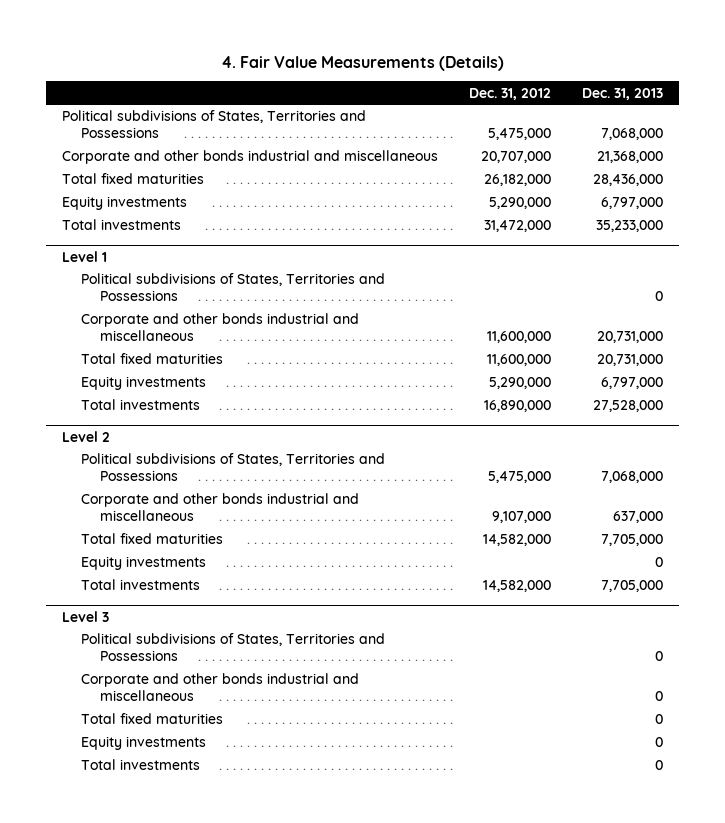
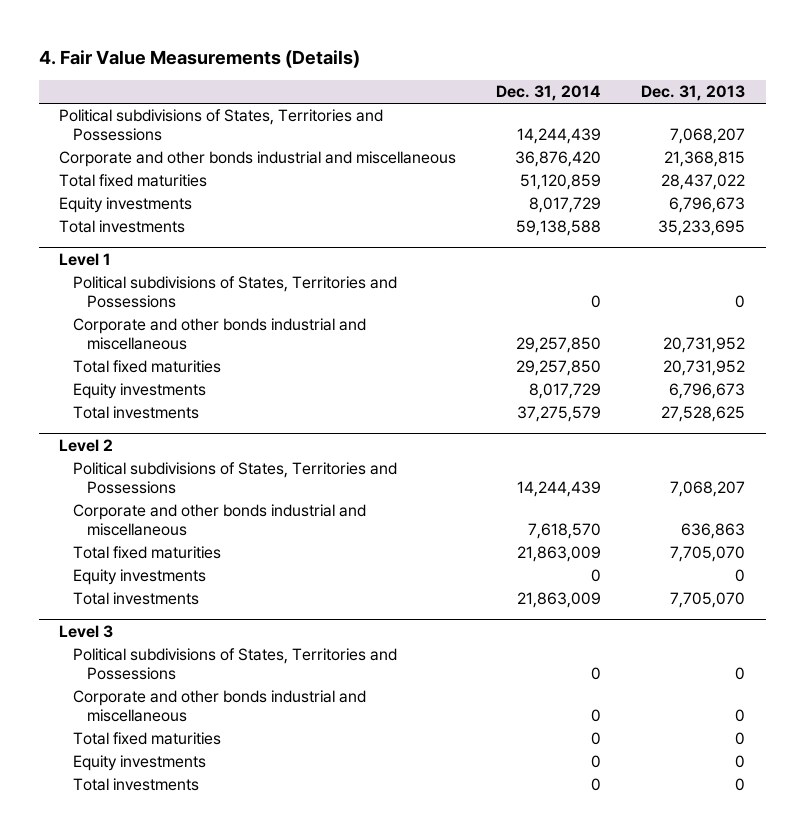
- | Dec. 31, 2012 | Dec. 31, 2013
+ | Dec. 31, 2014 | Dec. 31, 2013
- Political subdivisions of States, Territories and Possessions | 5,475,000 | 7,068,000
- Corporate and other bonds industrial and miscellaneous | 20,707,000 | 21,368,000
- Total fixed maturities | 26,182,000 | 28,436,000
- Equity investments | 5,290,000 | 6,797,000
- Total investments | 31,472,000 | 35,233,000
+ Political subdivisions of States, Territories and Possessions | 14,244,439 | 7,068,207
+ Corporate and other bonds industrial and miscellaneous | 36,876,420 | 21,368,815
+ Total fixed maturities | 51,120,859 | 28,437,022
+ Equity investments | 8,017,729 | 6,796,673
+ Total investments | 59,138,588 | 35,233,695
@ Level 1
- Corporate and other bonds industrial and miscellaneous | 11,600,000 | 20,731,000
- Total fixed maturities | 11,600,000 | 20,731,000
- Equity investments | 5,290,000 | 6,797,000
- Total investments | 16,890,000 | 27,528,000
+ Corporate and other bonds industrial and miscellaneous | 29,257,850 | 20,731,952
+ Total fixed maturities | 29,257,850 | 20,731,952
+ Equity investments | 8,017,729 | 6,796,673
+ Total investments | 37,275,579 | 27,528,625
@ Level 2
- Political subdivisions of States, Territories and Possessions | 5,475,000 | 7,068,000
- Corporate and other bonds industrial and miscellaneous | 9,107,000 | 637,000
- Total fixed maturities | 14,582,000 | 7,705,000
+ Political subdivisions of States, Territories and Possessions | 14,244,439 | 7,068,207
+ Corporate and other bonds industrial and miscellaneous | 7,618,570 | 636,863
+ Total fixed maturities | 21,863,009 | 7,705,070
- Total investments | 14,582,000 | 7,705,000
+ Total investments | 21,863,009 | 7,705,070

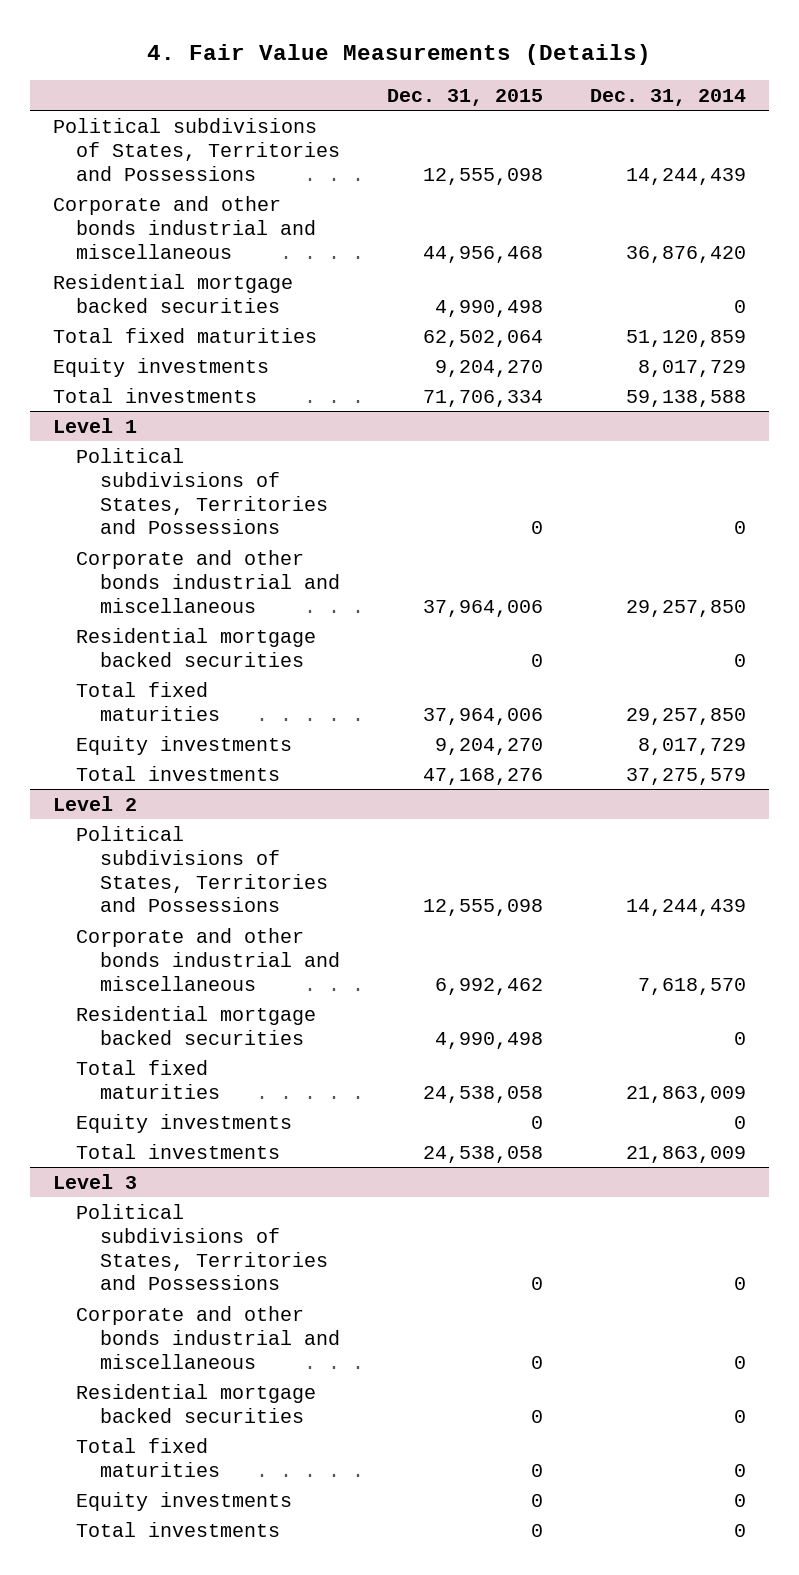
- | Dec. 31, 2014 | Dec. 31, 2013
+ | Dec. 31, 2015 | Dec. 31, 2014
+ Residential mortgage backed securities | 4,990,498 | 0
@ Level 1
+ Residential mortgage backed securities | 0 | 0
@ Level 2
+ Residential mortgage backed securities | 4,990,498 | 0
@ Level 3
+ Residential mortgage backed securities | 0 | 0

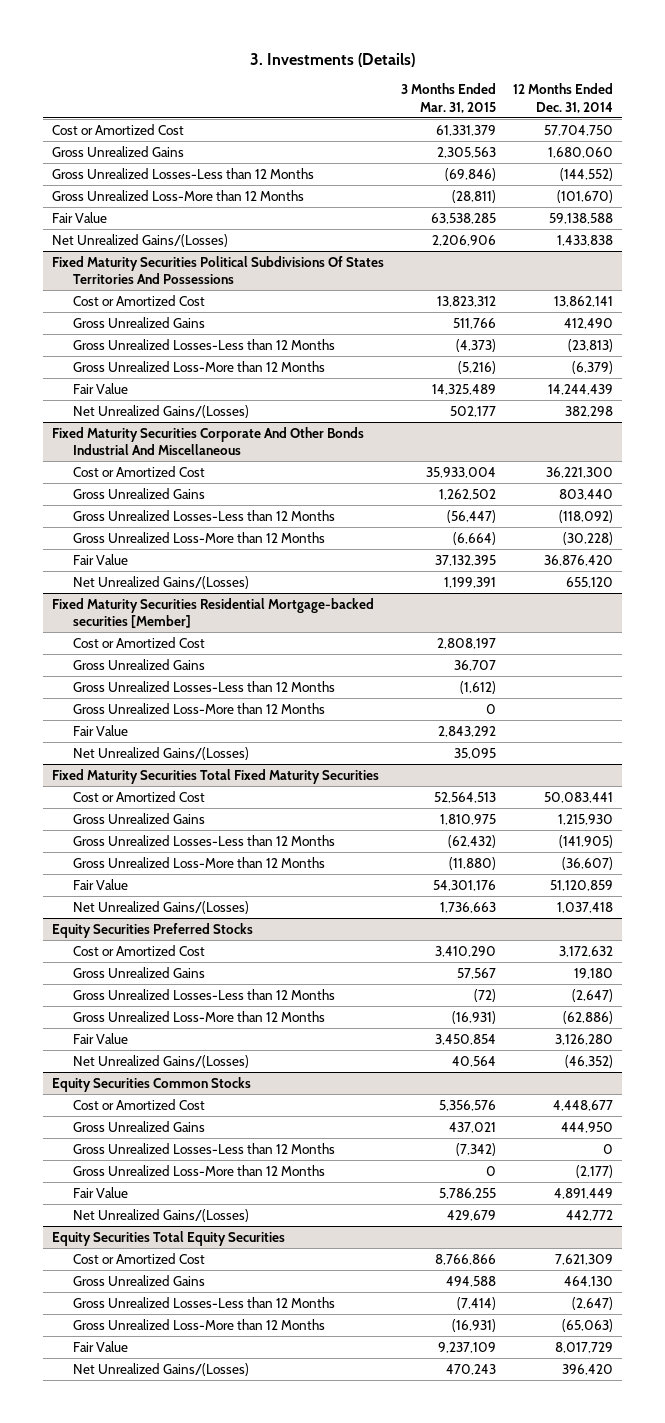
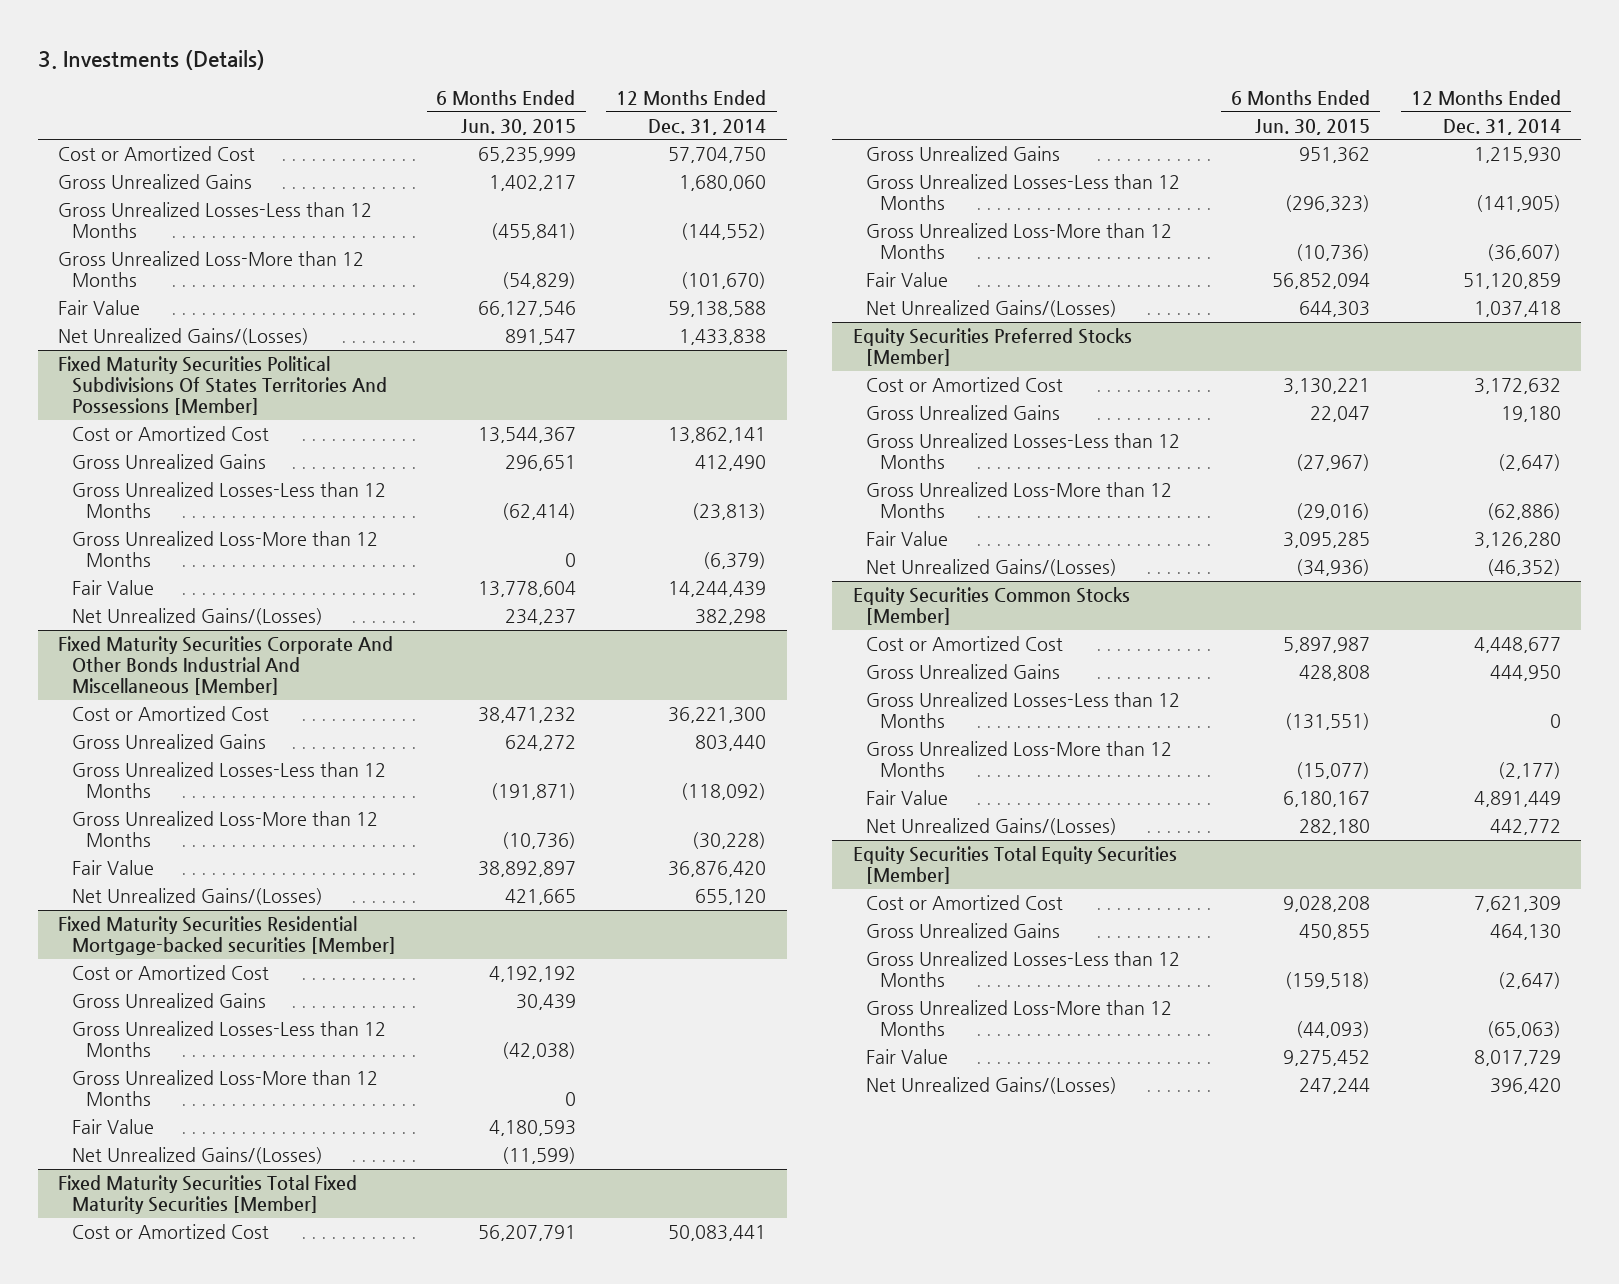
- | 3 Months Ended Mar. 31, 2015 | 12 Months Ended Dec. 31, 2014
+ | 6 Months Ended Jun. 30, 2015 | 12 Months Ended Dec. 31, 2014
- Fixed Maturity Securities Political Subdivisions Of States Territories And Possessions
+ Fixed Maturity Securities Political Subdivisions Of States Territories And Possessions [Member]
- Fixed Maturity Securities Corporate And Other Bonds Industrial And Miscellaneous
+ Fixed Maturity Securities Corporate And Other Bonds Industrial And Miscellaneous [Member]
- Fixed Maturity Securities Total Fixed Maturity Securities
+ Fixed Maturity Securities Total Fixed Maturity Securities [Member]
- Equity Securities Preferred Stocks
+ Equity Securities Preferred Stocks [Member]
- Equity Securities Common Stocks
+ Equity Securities Common Stocks [Member]
- Equity Securities Total Equity Securities
+ Equity Securities Total Equity Securities [Member]

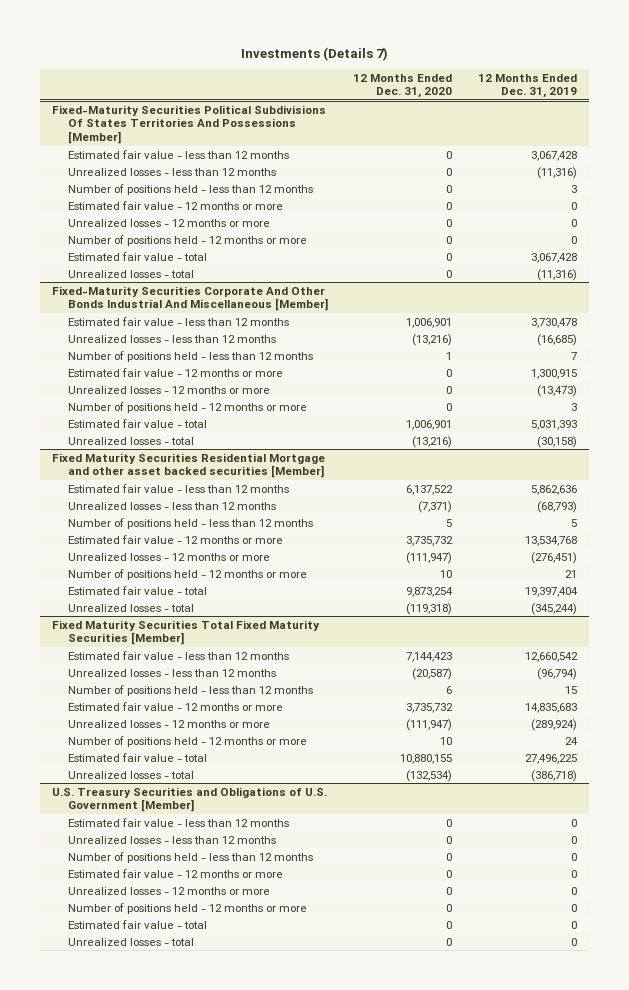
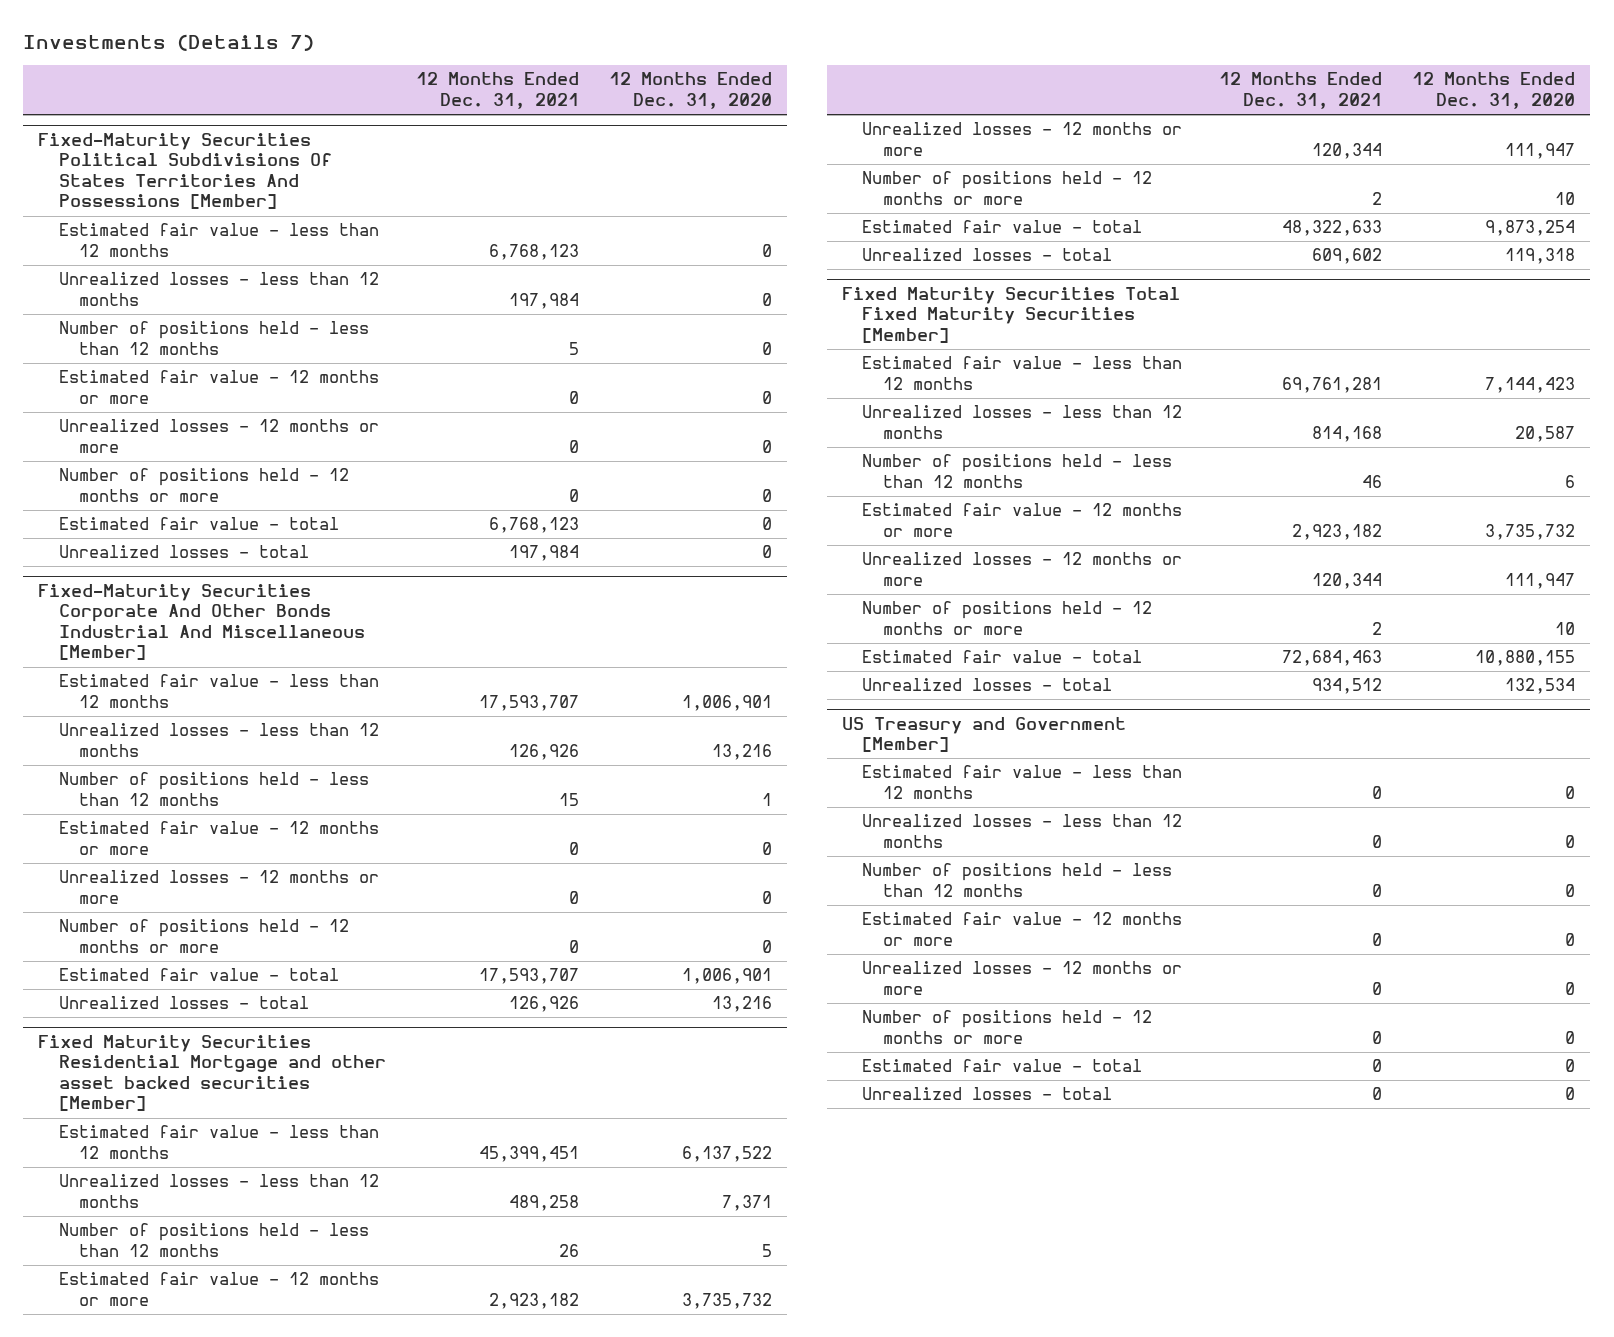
- | 12 Months Ended Dec. 31, 2020 | 12 Months Ended Dec. 31, 2019
+ | 12 Months Ended Dec. 31, 2021 | 12 Months Ended Dec. 31, 2020
@ Fixed-Maturity Securities Corporate And Other Bonds Industrial And Miscellaneous [Member]
- Unrealized losses - less than 12 months | (13,216) | (16,685)
+ Unrealized losses - less than 12 months | 126,926 | 13,216
- Unrealized losses - total | (13,216) | (30,158)
+ Unrealized losses - total | 126,926 | 13,216
@ Fixed Maturity Securities Residential Mortgage and other asset backed securities [Member]
- Unrealized losses - less than 12 months | (7,371) | (68,793)
+ Unrealized losses - less than 12 months | 489,258 | 7,371
- Unrealized losses - 12 months or more | (111,947) | (276,451)
+ Unrealized losses - 12 months or more | 120,344 | 111,947
- Unrealized losses - total | (119,318) | (345,244)
+ Unrealized losses - total | 609,602 | 119,318
@ Fixed Maturity Securities Total Fixed Maturity Securities [Member]
- Unrealized losses - less than 12 months | (20,587) | (96,794)
+ Unrealized losses - less than 12 months | 814,168 | 20,587
- Unrealized losses - 12 months or more | (111,947) | (289,924)
+ Unrealized losses - 12 months or more | 120,344 | 111,947
- Unrealized losses - total | (132,534) | (386,718)
- U.S. Treasury Securities and Obligations of U.S. Government [Member]
@ Fixed Maturity Securities Total Fixed Maturity Securities [Member]
+ Unrealized losses - total | 934,512 | 132,534
+ US Treasury and Government [Member]

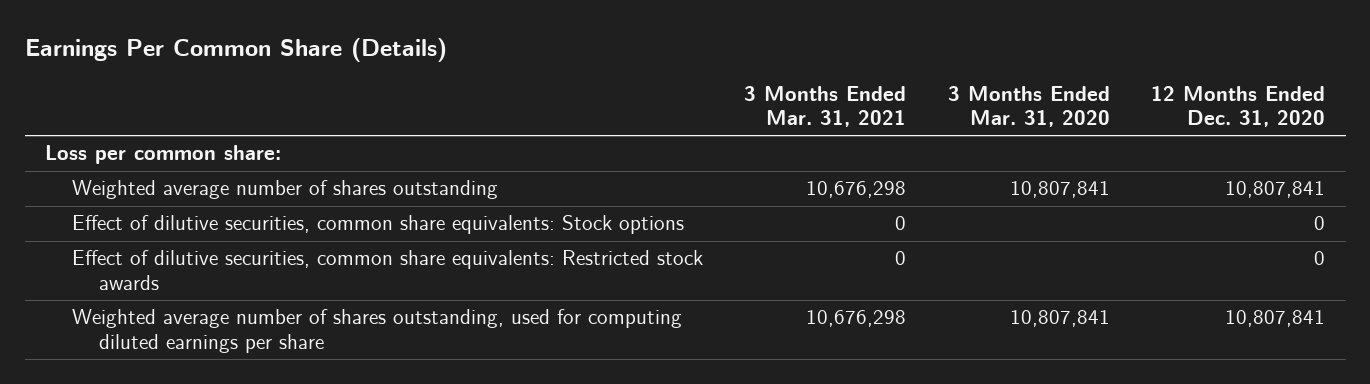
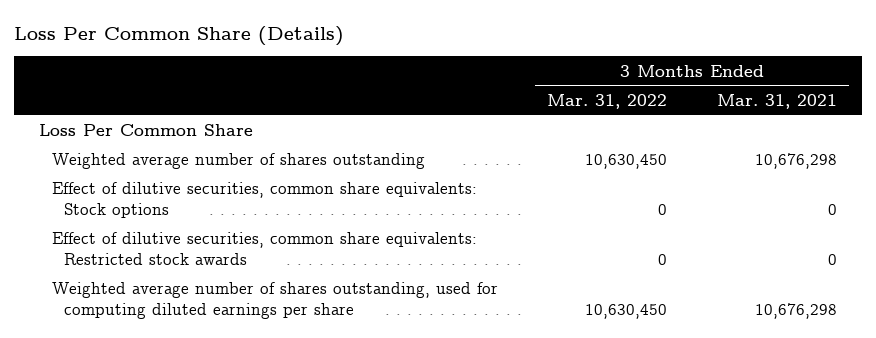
- Earnings Per Common Share (Details)
+ Loss Per Common Share (Details)
- | 3 Months Ended Mar. 31, 2021 | 3 Months Ended Mar. 31, 2020 | 12 Months Ended Dec. 31, 2020
+ | 3 Months Ended Mar. 31, 2022 | 3 Months Ended Mar. 31, 2021
- Loss per common share:
+ Loss Per Common Share

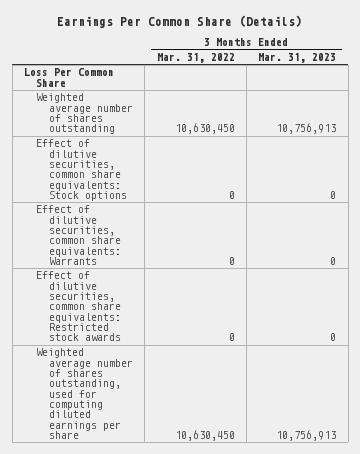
- Loss Per Common Share (Details)
+ Earnings Per Common Share (Details)
- | 3 Months Ended Mar. 31, 2022 | 3 Months Ended Mar. 31, 2021
+ | 3 Months Ended Mar. 31, 2022 | 3 Months Ended Mar. 31, 2023
+ Effect of dilutive securities, common share equivalents: Warrants | 0 | 0

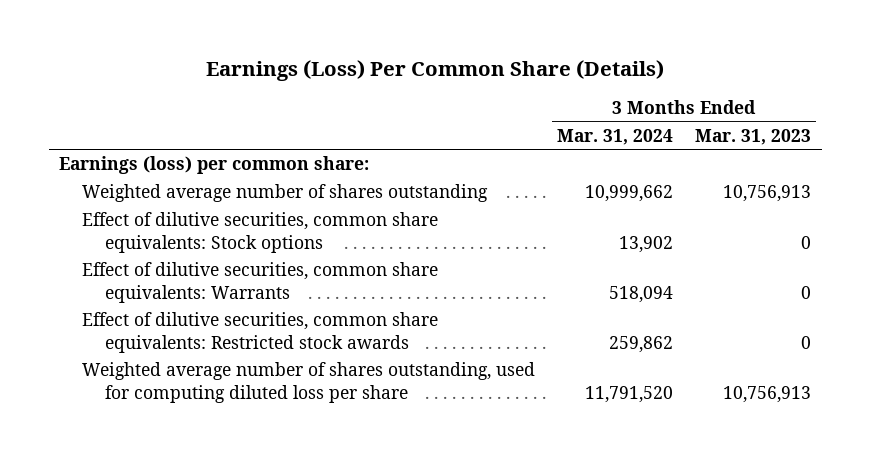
- Earnings Per Common Share (Details)
+ Earnings (Loss) Per Common Share (Details)
- | 3 Months Ended Mar. 31, 2022 | 3 Months Ended Mar. 31, 2023
+ | 3 Months Ended Mar. 31, 2024 | 3 Months Ended Mar. 31, 2023
- Loss Per Common Share
+ Earnings (loss) per common share:
- Weighted average number of shares outstanding, used for computing diluted earnings per share | 10,630,450 | 10,756,913
+ Weighted average number of shares outstanding, used for computing diluted loss per share | 11,791,520 | 10,756,913

